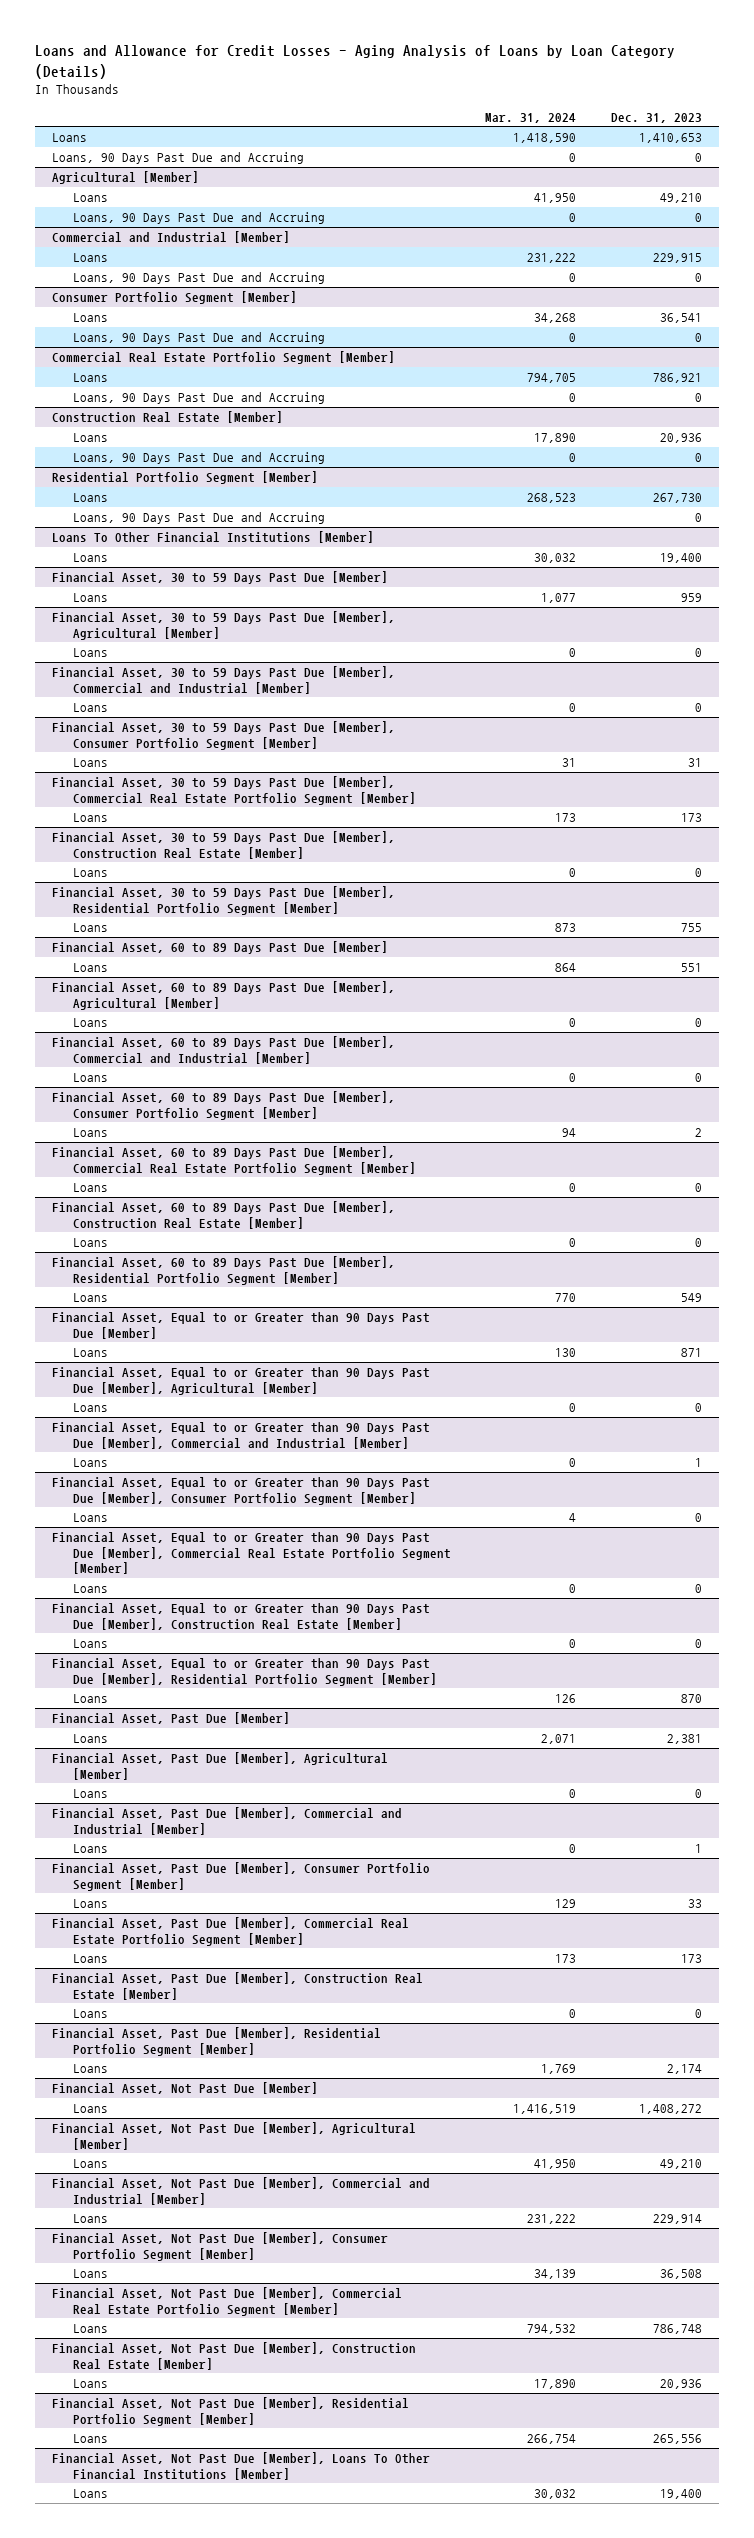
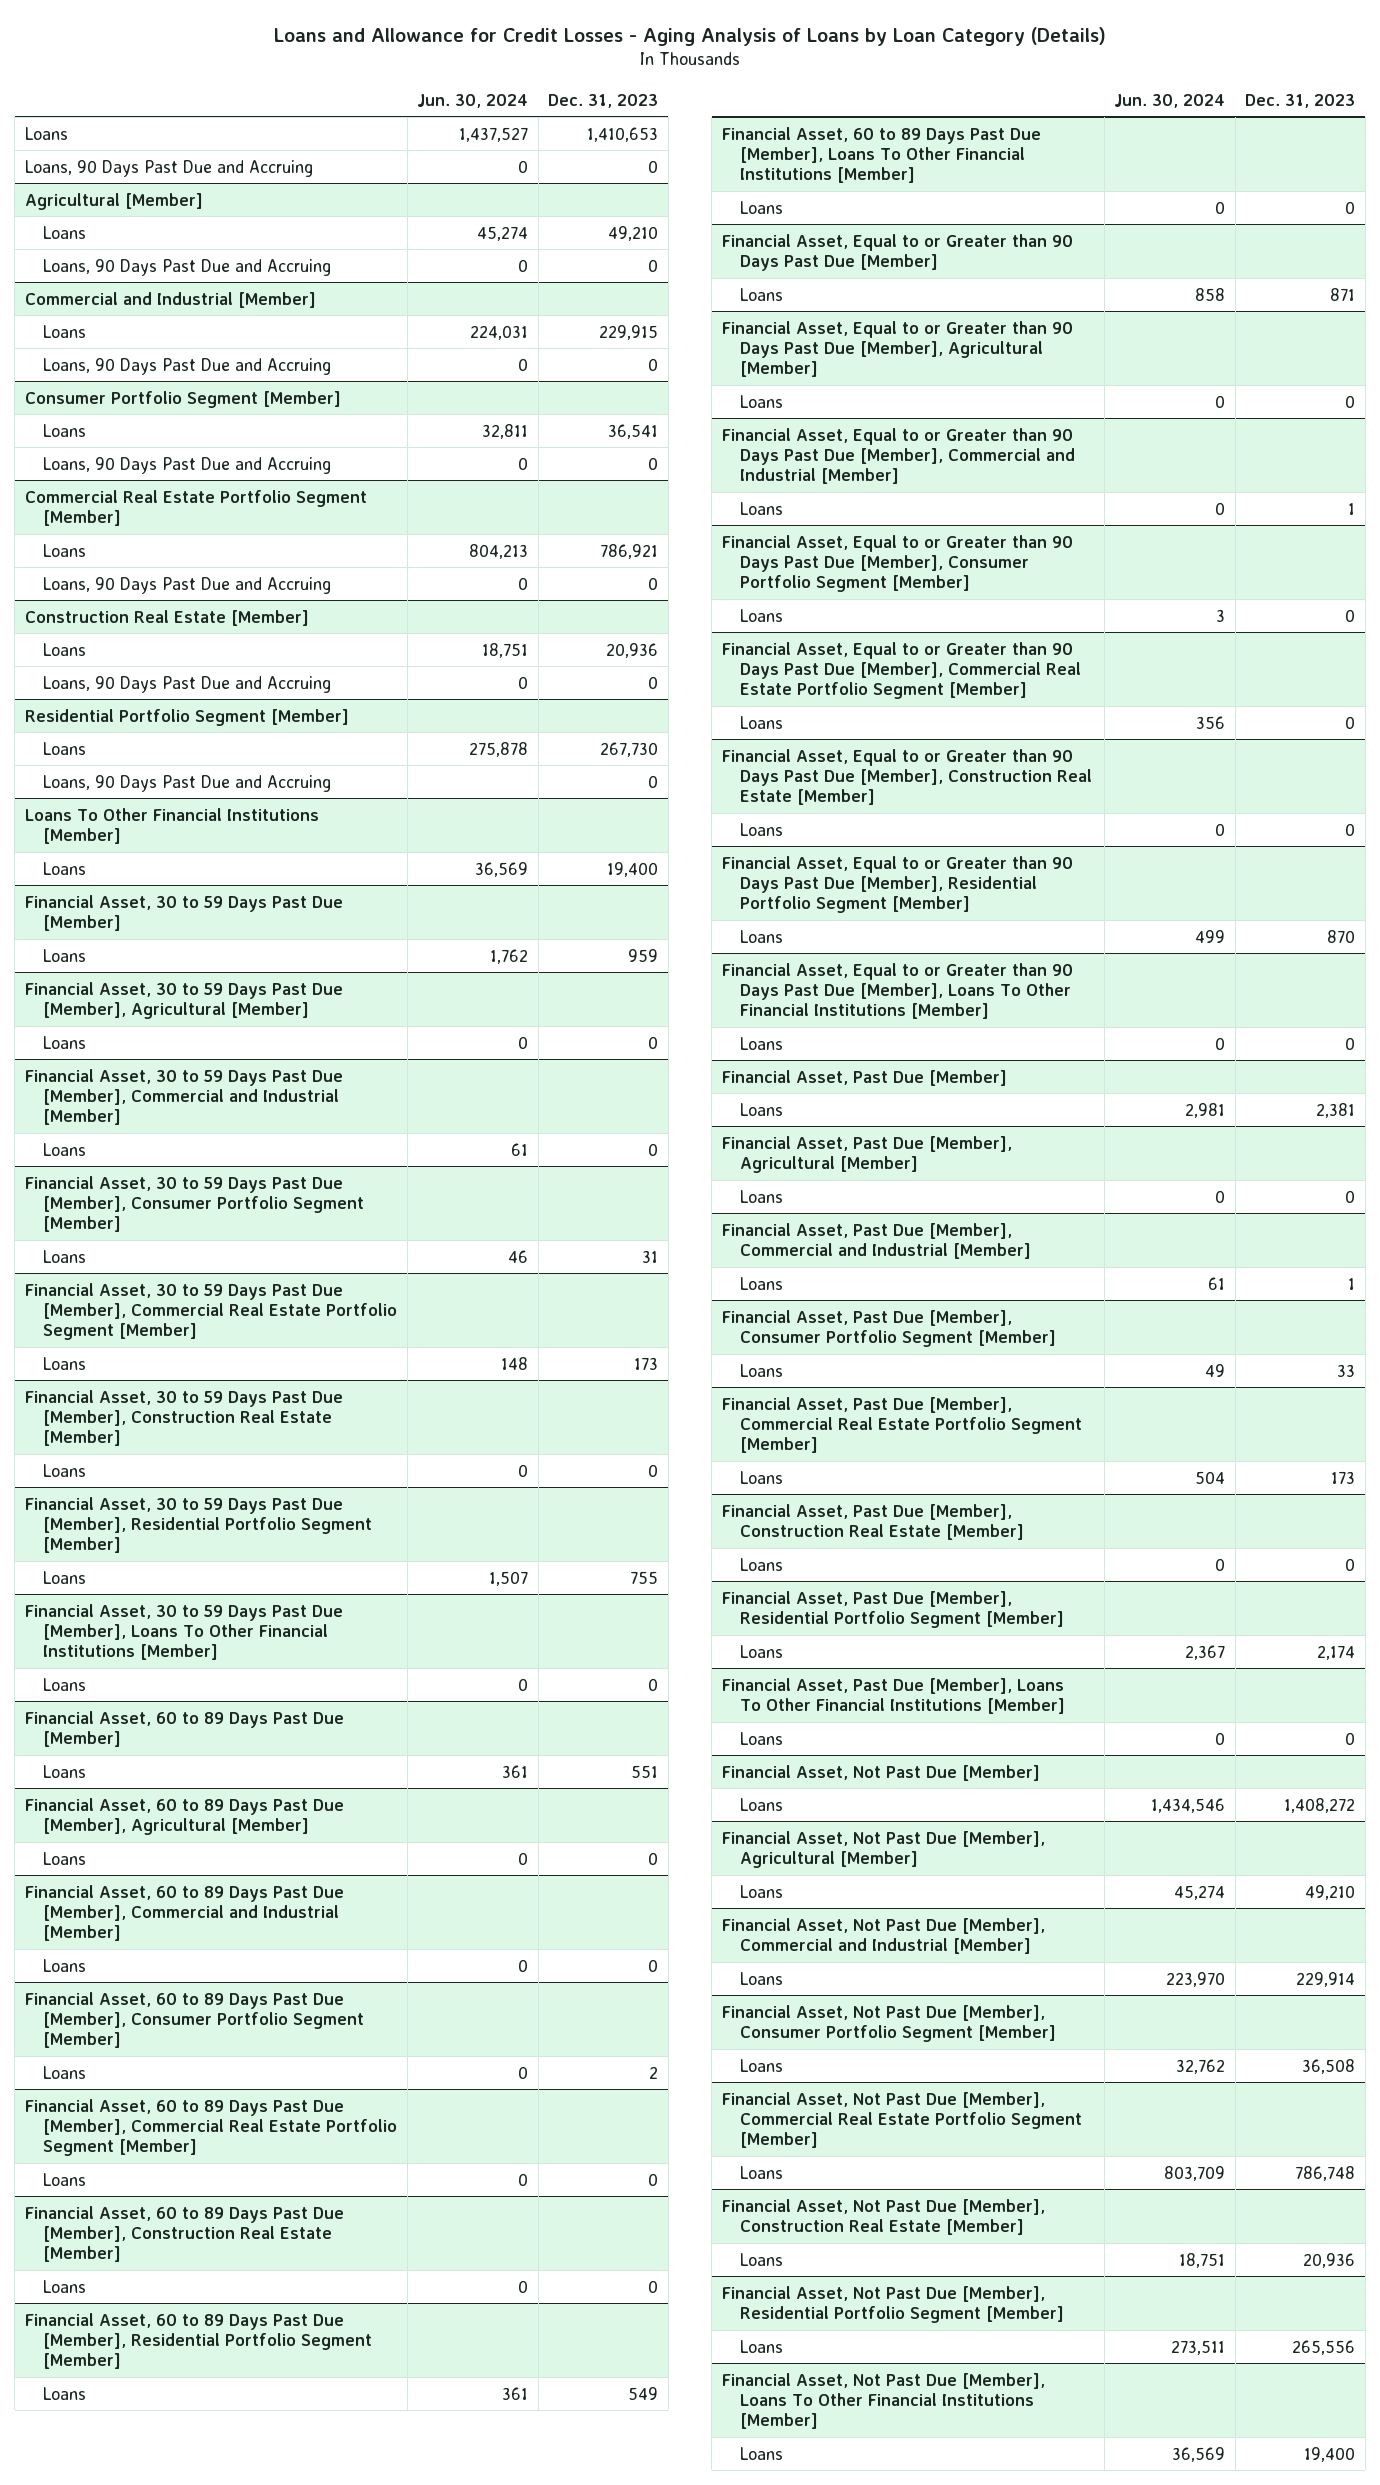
- | Mar. 31, 2024 | Dec. 31, 2023
+ | Jun. 30, 2024 | Dec. 31, 2023
+ Financial Asset, 30 to 59 Days Past Due [Member], Loans To Other Financial Institutions [Member]
+ Loans | 0 | 0
+ Financial Asset, 60 to 89 Days Past Due [Member], Loans To Other Financial Institutions [Member]
+ Loans | 0 | 0
+ Financial Asset, Equal to or Greater than 90 Days Past Due [Member], Loans To Other Financial Institutions [Member]
+ Loans | 0 | 0
+ Financial Asset, Past Due [Member], Loans To Other Financial Institutions [Member]
+ Loans | 0 | 0

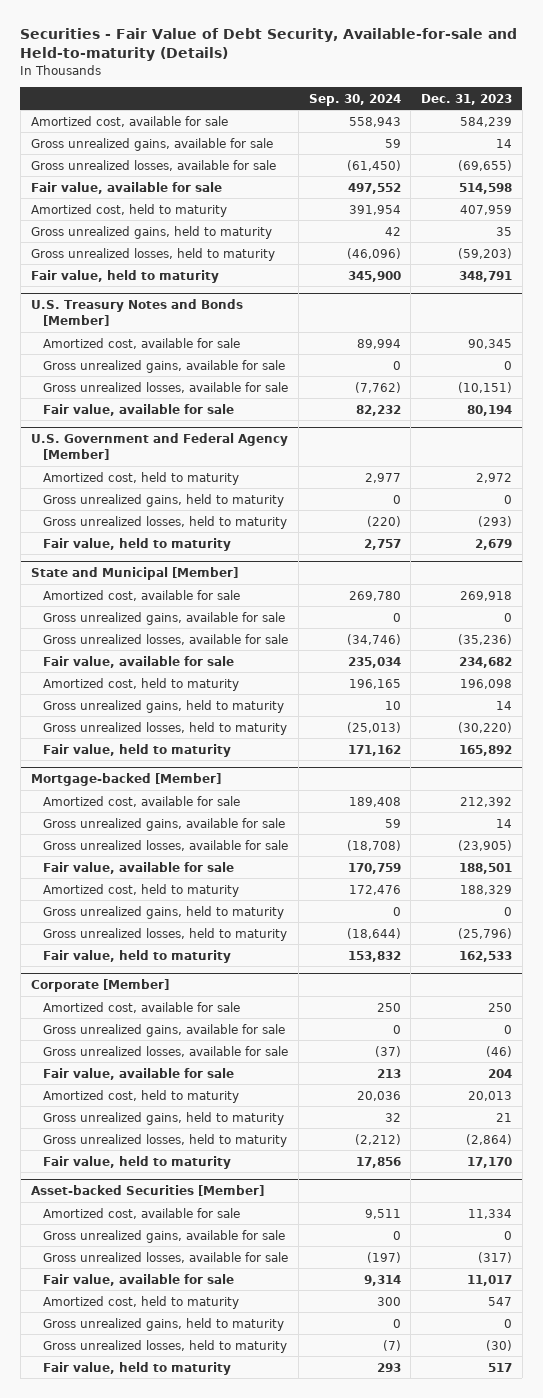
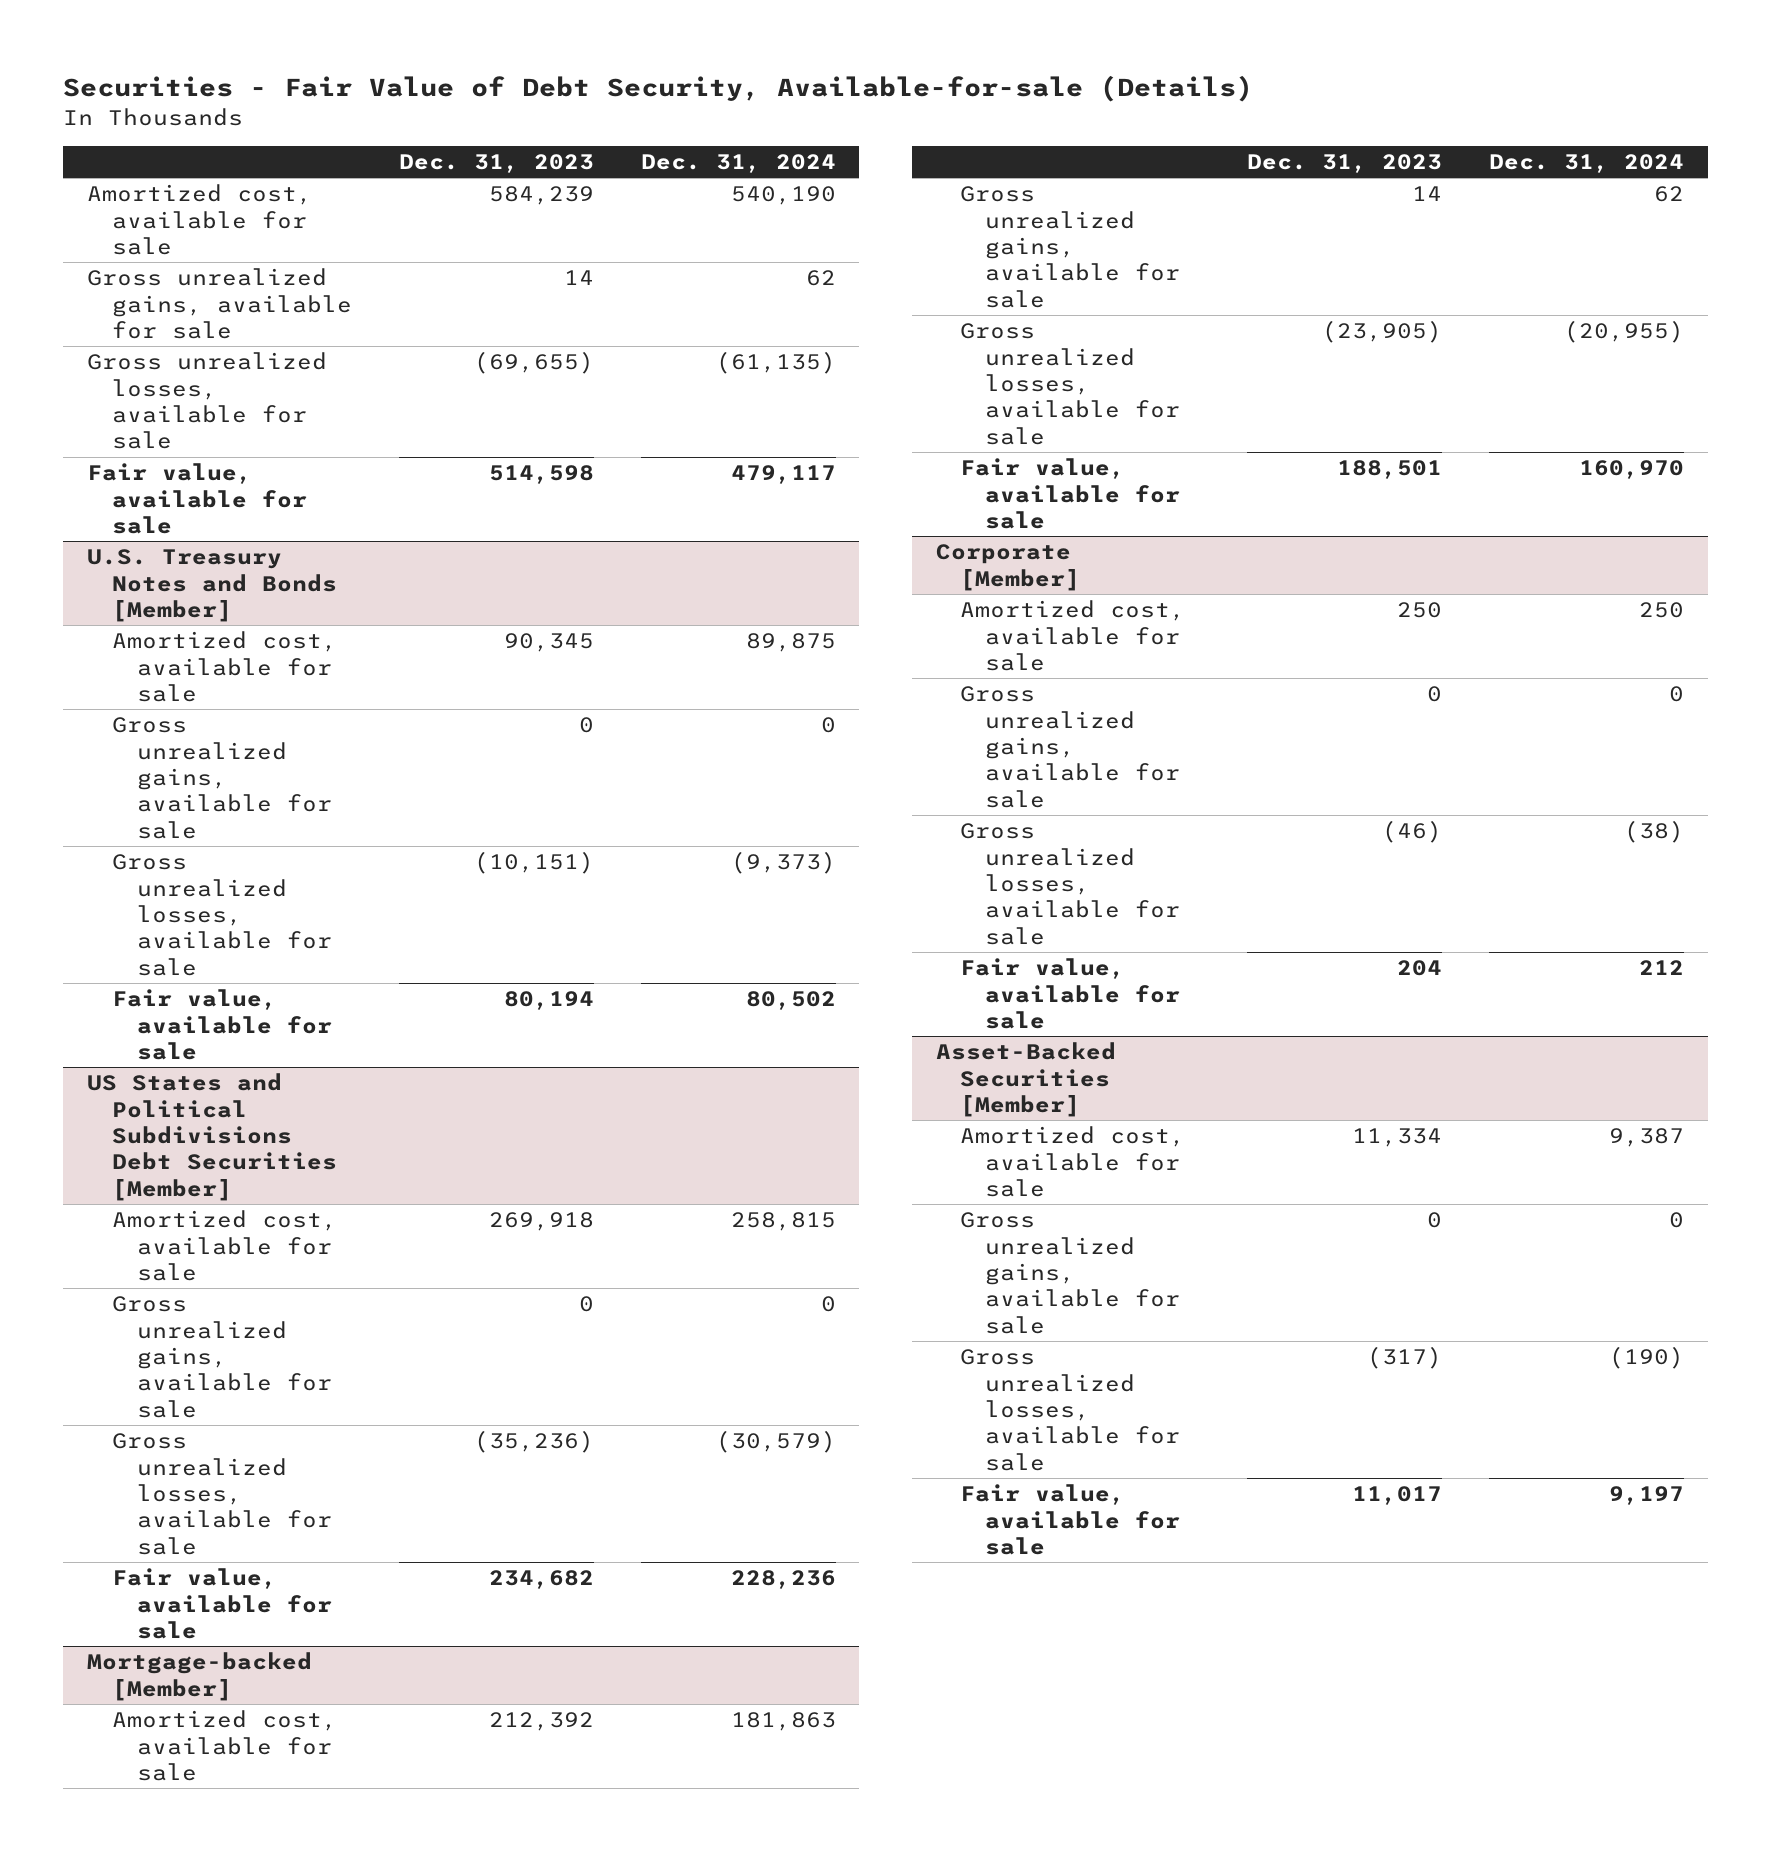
- Securities - Fair Value of Debt Security, Available-for-sale and Held-to-maturity (Details)
+ Securities - Fair Value of Debt Security, Available-for-sale (Details)
- | Sep. 30, 2024 | Dec. 31, 2023
+ | Dec. 31, 2023 | Dec. 31, 2024
- Amortized cost, held to maturity | 391,954 | 407,959
- Gross unrealized gains, held to maturity | 42 | 35
- Gross unrealized losses, held to maturity | (46,096) | (59,203)
- Fair value, held to maturity | 345,900 | 348,791
- U.S. Government and Federal Agency [Member]
- Amortized cost, held to maturity | 2,977 | 2,972
- Gross unrealized gains, held to maturity | 0 | 0
- Gross unrealized losses, held to maturity | (220) | (293)
- Fair value, held to maturity | 2,757 | 2,679
- State and Municipal [Member]
+ US States and Political Subdivisions Debt Securities [Member]
- Amortized cost, held to maturity | 196,165 | 196,098
- Gross unrealized gains, held to maturity | 10 | 14
- Gross unrealized losses, held to maturity | (25,013) | (30,220)
- Fair value, held to maturity | 171,162 | 165,892
@ Mortgage-backed [Member]
- Amortized cost, held to maturity | 172,476 | 188,329
- Gross unrealized gains, held to maturity | 0 | 0
- Gross unrealized losses, held to maturity | (18,644) | (25,796)
- Fair value, held to maturity | 153,832 | 162,533
@ Corporate [Member]
- Amortized cost, held to maturity | 20,036 | 20,013
- Gross unrealized gains, held to maturity | 32 | 21
- Gross unrealized losses, held to maturity | (2,212) | (2,864)
- Fair value, held to maturity | 17,856 | 17,170
- Asset-backed Securities [Member]
+ Asset-Backed Securities [Member]
- Amortized cost, held to maturity | 300 | 547
- Gross unrealized gains, held to maturity | 0 | 0
- Gross unrealized losses, held to maturity | (7) | (30)
- Fair value, held to maturity | 293 | 517

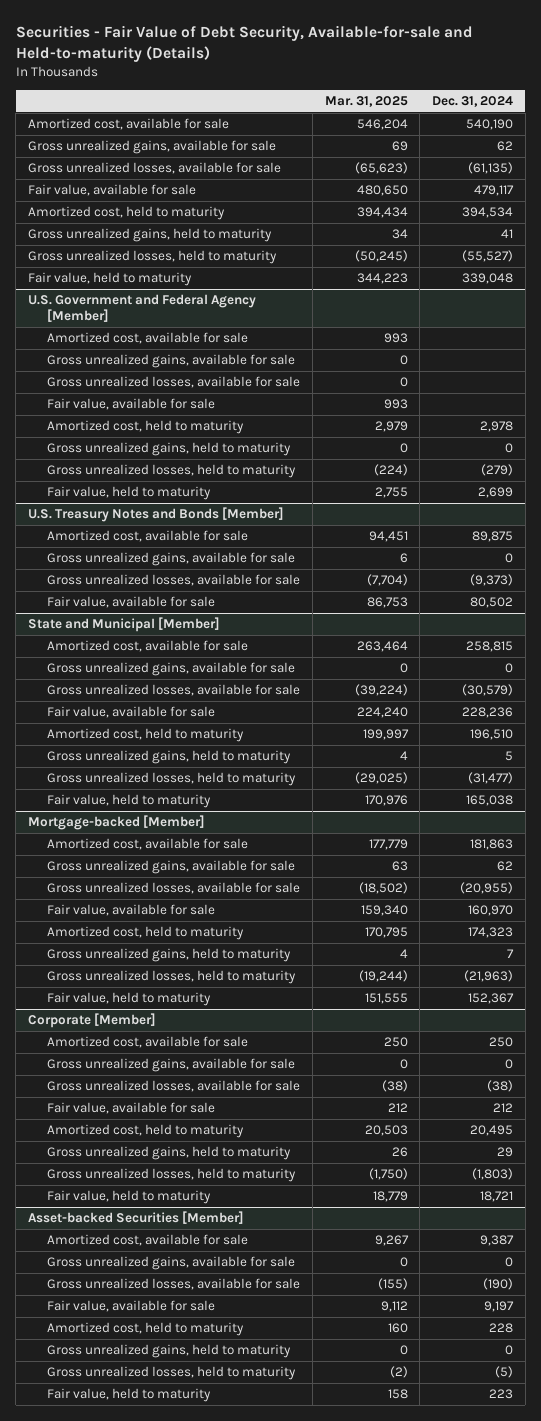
- Securities - Fair Value of Debt Security, Available-for-sale (Details)
+ Securities - Fair Value of Debt Security, Available-for-sale and Held-to-maturity (Details)
- | Dec. 31, 2023 | Dec. 31, 2024
+ | Mar. 31, 2025 | Dec. 31, 2024
+ Amortized cost, held to maturity | 394,434 | 394,534
+ Gross unrealized gains, held to maturity | 34 | 41
+ Gross unrealized losses, held to maturity | (50,245) | (55,527)
+ Fair value, held to maturity | 344,223 | 339,048
+ U.S. Government and Federal Agency [Member]
+ Amortized cost, available for sale | 993 |
+ Gross unrealized gains, available for sale | 0 |
+ Gross unrealized losses, available for sale | 0 |
+ Fair value, available for sale | 993 |
+ Amortized cost, held to maturity | 2,979 | 2,978
+ Gross unrealized gains, held to maturity | 0 | 0
+ Gross unrealized losses, held to maturity | (224) | (279)
+ Fair value, held to maturity | 2,755 | 2,699
- US States and Political Subdivisions Debt Securities [Member]
+ State and Municipal [Member]
+ Amortized cost, held to maturity | 199,997 | 196,510
+ Gross unrealized gains, held to maturity | 4 | 5
+ Gross unrealized losses, held to maturity | (29,025) | (31,477)
+ Fair value, held to maturity | 170,976 | 165,038
@ Mortgage-backed [Member]
+ Amortized cost, held to maturity | 170,795 | 174,323
+ Gross unrealized gains, held to maturity | 4 | 7
+ Gross unrealized losses, held to maturity | (19,244) | (21,963)
+ Fair value, held to maturity | 151,555 | 152,367
- Asset-Backed Securities [Member]
@ Corporate [Member]
+ Amortized cost, held to maturity | 20,503 | 20,495
+ Gross unrealized gains, held to maturity | 26 | 29
+ Gross unrealized losses, held to maturity | (1,750) | (1,803)
+ Fair value, held to maturity | 18,779 | 18,721
+ Asset-backed Securities [Member]
+ Amortized cost, held to maturity | 160 | 228
+ Gross unrealized gains, held to maturity | 0 | 0
+ Gross unrealized losses, held to maturity | (2) | (5)
+ Fair value, held to maturity | 158 | 223

